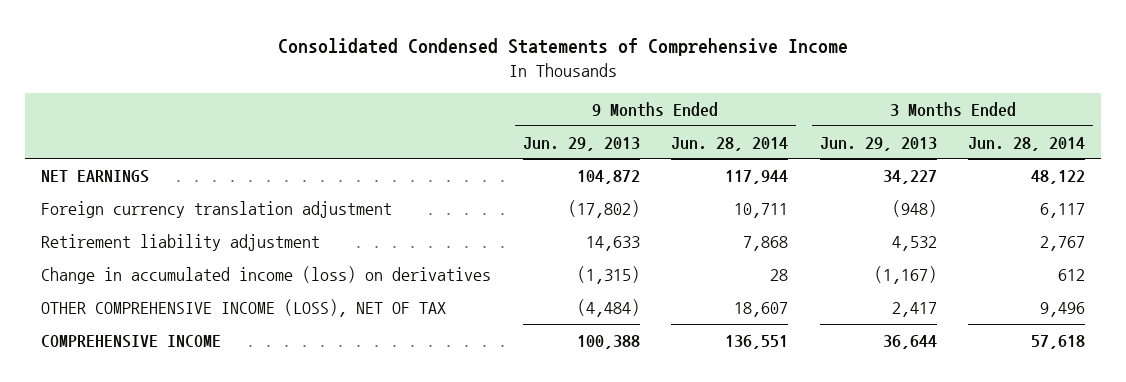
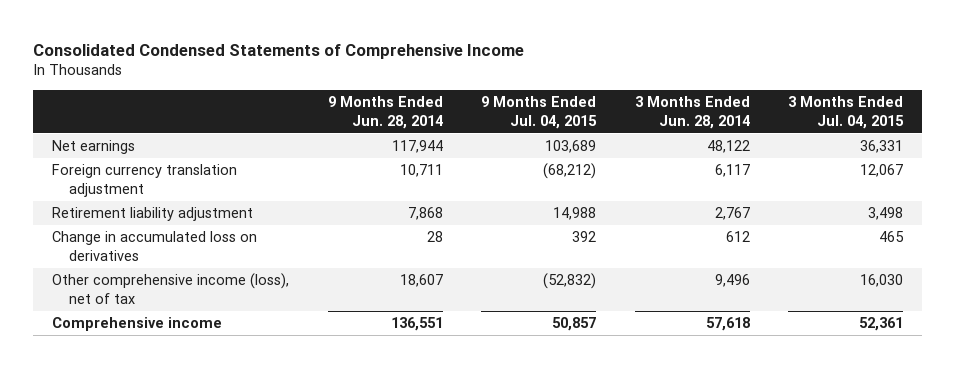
- | 9 Months Ended Jun. 29, 2013 | 9 Months Ended Jun. 28, 2014 | 3 Months Ended Jun. 29, 2013 | 3 Months Ended Jun. 28, 2014
+ | 9 Months Ended Jun. 28, 2014 | 9 Months Ended Jul. 04, 2015 | 3 Months Ended Jun. 28, 2014 | 3 Months Ended Jul. 04, 2015
- NET EARNINGS | 104,872 | 117,944 | 34,227 | 48,122
+ Net earnings | 117,944 | 103,689 | 48,122 | 36,331
- Change in accumulated income (loss) on derivatives | (1,315) | 28 | (1,167) | 612
- OTHER COMPREHENSIVE INCOME (LOSS), NET OF TAX | (4,484) | 18,607 | 2,417 | 9,496
- COMPREHENSIVE INCOME | 100,388 | 136,551 | 36,644 | 57,618
+ Change in accumulated loss on derivatives | 28 | 392 | 612 | 465
+ Other comprehensive income (loss), net of tax | 18,607 | (52,832) | 9,496 | 16,030
+ Comprehensive income | 136,551 | 50,857 | 57,618 | 52,361

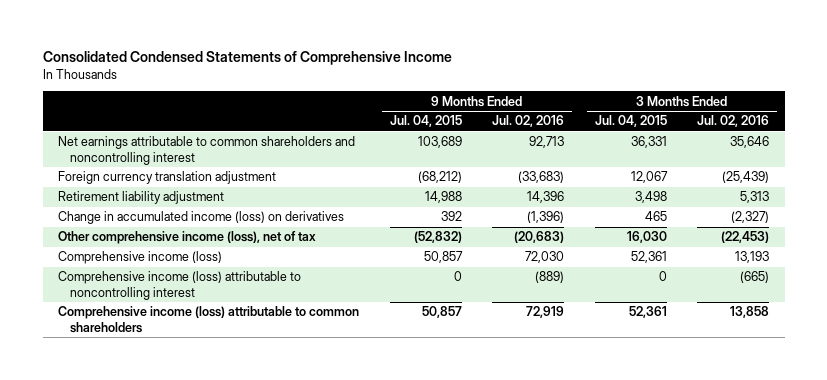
- | 9 Months Ended Jun. 28, 2014 | 9 Months Ended Jul. 04, 2015 | 3 Months Ended Jun. 28, 2014 | 3 Months Ended Jul. 04, 2015
+ | 9 Months Ended Jul. 04, 2015 | 9 Months Ended Jul. 02, 2016 | 3 Months Ended Jul. 04, 2015 | 3 Months Ended Jul. 02, 2016
- Net earnings | 117,944 | 103,689 | 48,122 | 36,331
+ Net earnings attributable to common shareholders and noncontrolling interest | 103,689 | 92,713 | 36,331 | 35,646
- Change in accumulated loss on derivatives | 28 | 392 | 612 | 465
+ Change in accumulated income (loss) on derivatives | 392 | (1,396) | 465 | (2,327)
- Comprehensive income | 136,551 | 50,857 | 57,618 | 52,361
+ Comprehensive income (loss) | 50,857 | 72,030 | 52,361 | 13,193
+ Comprehensive income (loss) attributable to noncontrolling interest | 0 | (889) | 0 | (665)
+ Comprehensive income (loss) attributable to common shareholders | 50,857 | 72,919 | 52,361 | 13,858

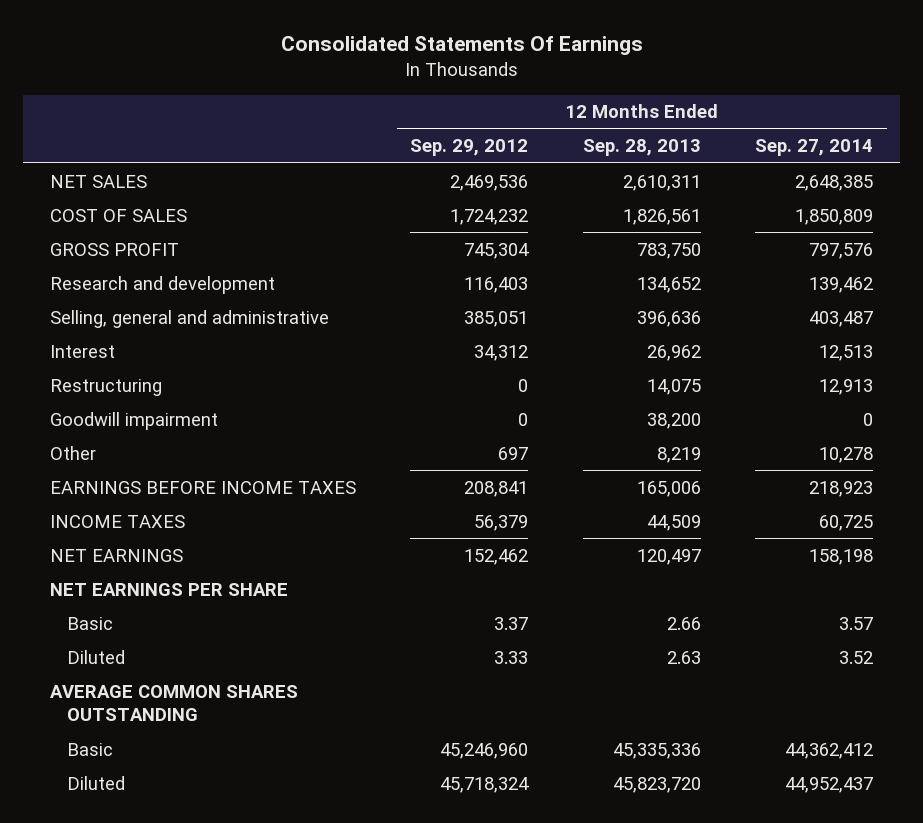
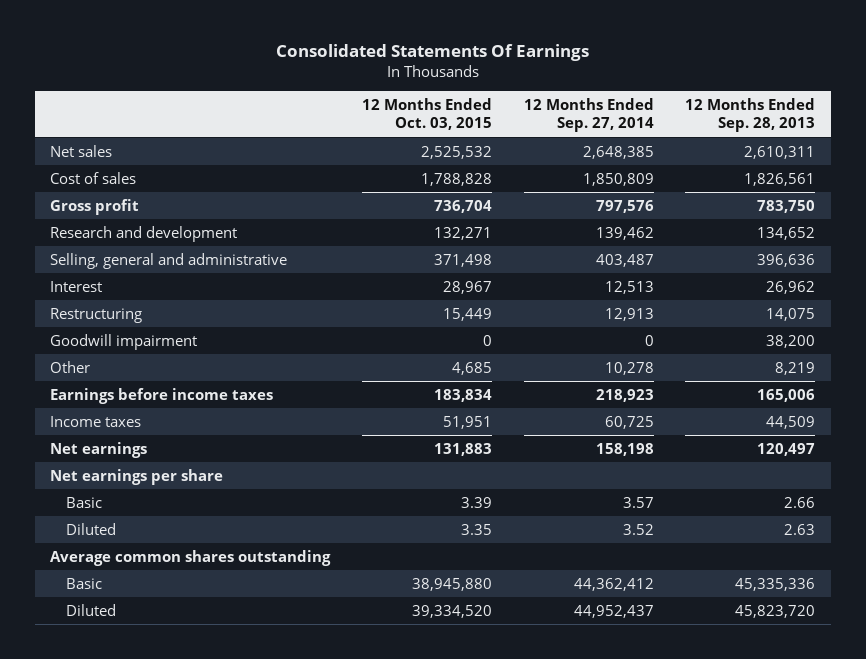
- | 12 Months Ended Sep. 29, 2012 | 12 Months Ended Sep. 28, 2013 | 12 Months Ended Sep. 27, 2014
+ | 12 Months Ended Oct. 03, 2015 | 12 Months Ended Sep. 27, 2014 | 12 Months Ended Sep. 28, 2013
- NET SALES | 2,469,536 | 2,610,311 | 2,648,385
- COST OF SALES | 1,724,232 | 1,826,561 | 1,850,809
- GROSS PROFIT | 745,304 | 783,750 | 797,576
+ Net sales | 2,525,532 | 2,648,385 | 2,610,311
+ Cost of sales | 1,788,828 | 1,850,809 | 1,826,561
+ Gross profit | 736,704 | 797,576 | 783,750
- EARNINGS BEFORE INCOME TAXES | 208,841 | 165,006 | 218,923
- INCOME TAXES | 56,379 | 44,509 | 60,725
- NET EARNINGS | 152,462 | 120,497 | 158,198
- NET EARNINGS PER SHARE
+ Earnings before income taxes | 183,834 | 218,923 | 165,006
+ Income taxes | 51,951 | 60,725 | 44,509
+ Net earnings | 131,883 | 158,198 | 120,497
+ Net earnings per share
- AVERAGE COMMON SHARES OUTSTANDING
+ Average common shares outstanding

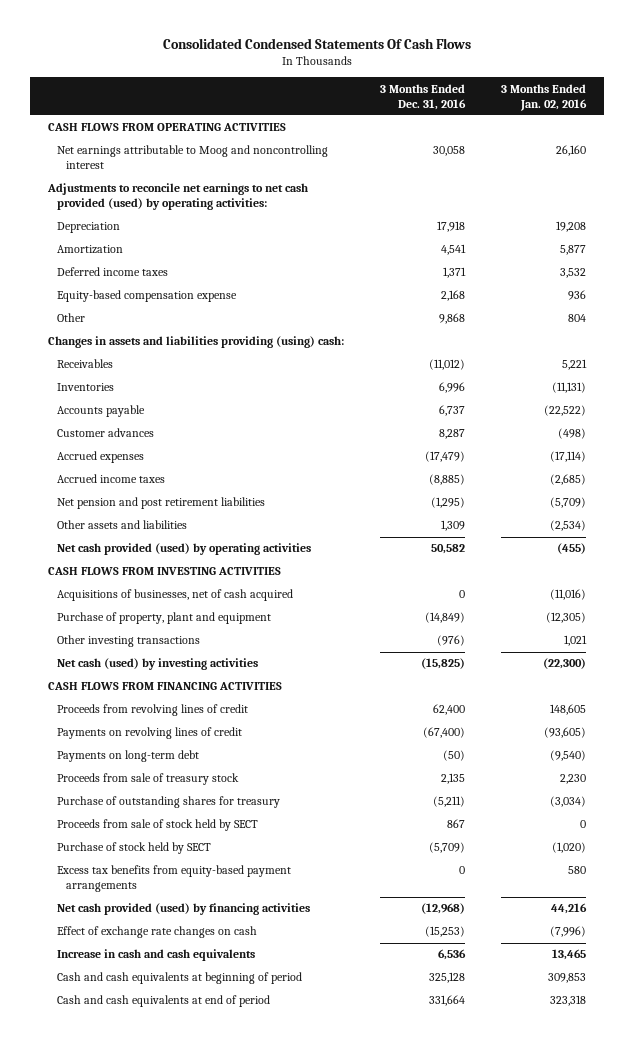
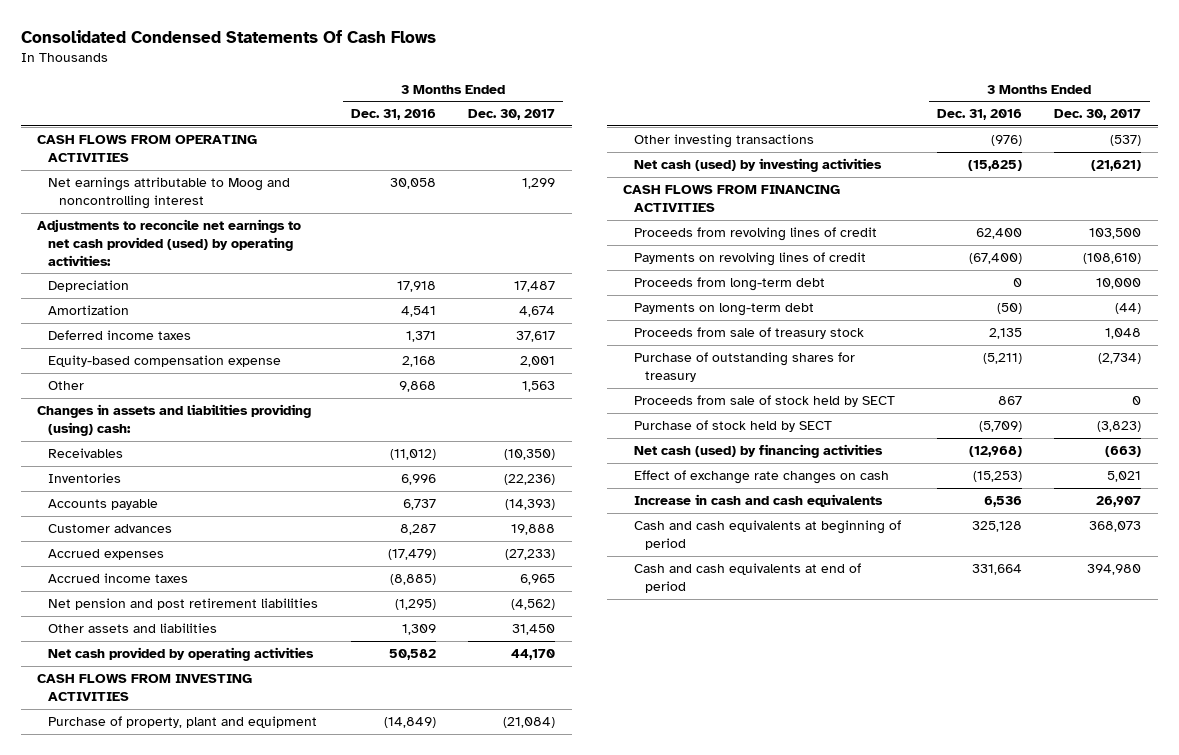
- | 3 Months Ended Dec. 31, 2016 | 3 Months Ended Jan. 02, 2016
+ | 3 Months Ended Dec. 31, 2016 | 3 Months Ended Dec. 30, 2017
- Net cash provided (used) by operating activities | 50,582 | (455)
+ Net cash provided by operating activities | 50,582 | 44,170
- Acquisitions of businesses, net of cash acquired | 0 | (11,016)
+ Proceeds from long-term debt | 0 | 10,000
- Excess tax benefits from equity-based payment arrangements | 0 | 580
- Net cash provided (used) by financing activities | (12,968) | 44,216
+ Net cash (used) by financing activities | (12,968) | (663)

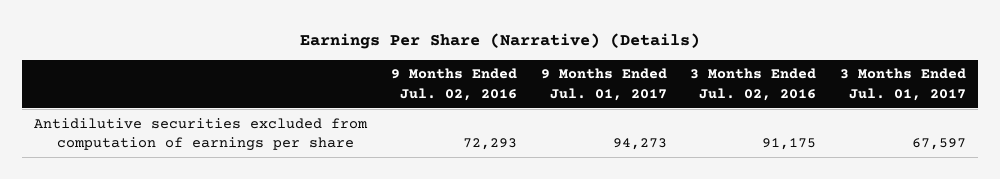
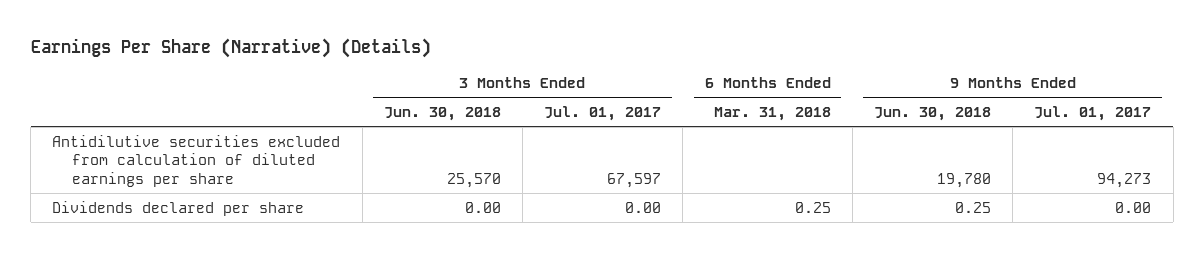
- | 9 Months Ended Jul. 02, 2016 | 9 Months Ended Jul. 01, 2017 | 3 Months Ended Jul. 02, 2016 | 3 Months Ended Jul. 01, 2017
+ | 3 Months Ended Jun. 30, 2018 | 3 Months Ended Jul. 01, 2017 | 6 Months Ended Mar. 31, 2018 | 9 Months Ended Jun. 30, 2018 | 9 Months Ended Jul. 01, 2017
- Antidilutive securities excluded from computation of earnings per share | 72,293 | 94,273 | 91,175 | 67,597
+ Antidilutive securities excluded from calculation of diluted earnings per share | 25,570 | 67,597 | | 19,780 | 94,273
+ Dividends declared per share | 0.00 | 0.00 | 0.25 | 0.25 | 0.00

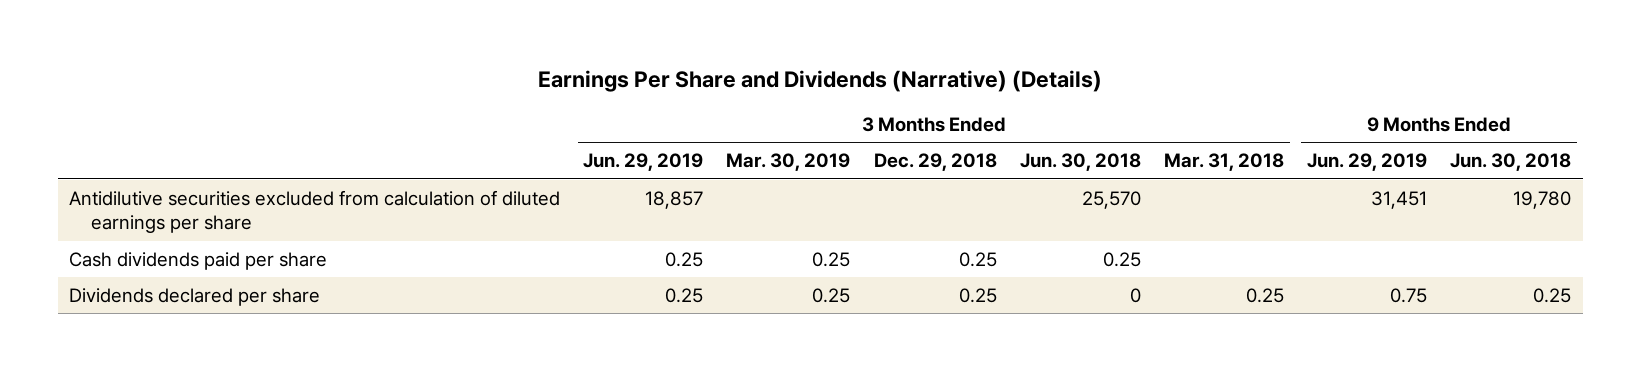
- Earnings Per Share (Narrative) (Details)
+ Earnings Per Share and Dividends (Narrative) (Details)
- | 3 Months Ended Jun. 30, 2018 | 3 Months Ended Jul. 01, 2017 | 6 Months Ended Mar. 31, 2018 | 9 Months Ended Jun. 30, 2018 | 9 Months Ended Jul. 01, 2017
+ | 3 Months Ended Jun. 29, 2019 | 3 Months Ended Mar. 30, 2019 | 3 Months Ended Dec. 29, 2018 | 3 Months Ended Jun. 30, 2018 | 3 Months Ended Mar. 31, 2018 | 9 Months Ended Jun. 29, 2019 | 9 Months Ended Jun. 30, 2018
- Dividends declared per share | 0.00 | 0.00 | 0.25 | 0.25 | 0.00
+ Cash dividends paid per share | 0.25 | 0.25 | 0.25 | 0.25 | | |
+ Dividends declared per share | 0.25 | 0.25 | 0.25 | 0 | 0.25 | 0.75 | 0.25

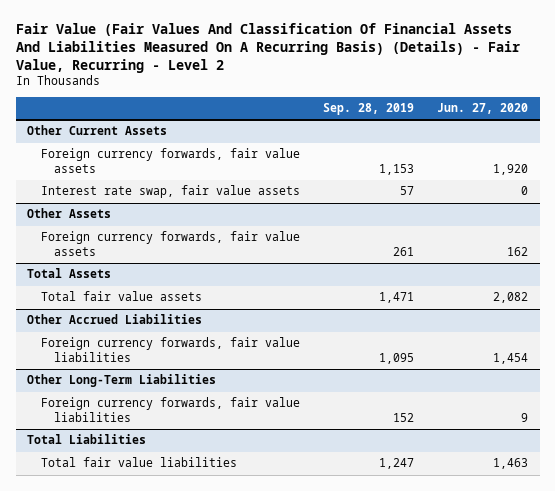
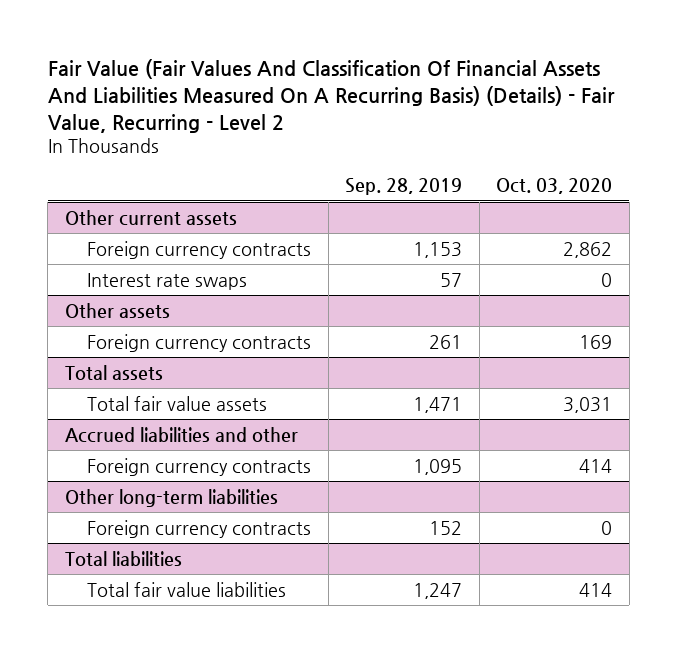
- | Sep. 28, 2019 | Jun. 27, 2020
+ | Sep. 28, 2019 | Oct. 03, 2020
- Other Current Assets
- Foreign currency forwards, fair value assets | 1,153 | 1,920
- Interest rate swap, fair value assets | 57 | 0
- Other Assets
- Foreign currency forwards, fair value assets | 261 | 162
- Total Assets
+ Other current assets
+ Foreign currency contracts | 1,153 | 2,862
+ Interest rate swaps | 57 | 0
+ Other assets
+ Foreign currency contracts | 261 | 169
+ Total assets
- Other Accrued Liabilities
- Foreign currency forwards, fair value liabilities | 1,095 | 1,454
- Other Long-Term Liabilities
- Foreign currency forwards, fair value liabilities | 152 | 9
- Total Liabilities
+ Accrued liabilities and other
+ Foreign currency contracts | 1,095 | 414
+ Other long-term liabilities
+ Foreign currency contracts | 152 | 0
+ Total liabilities

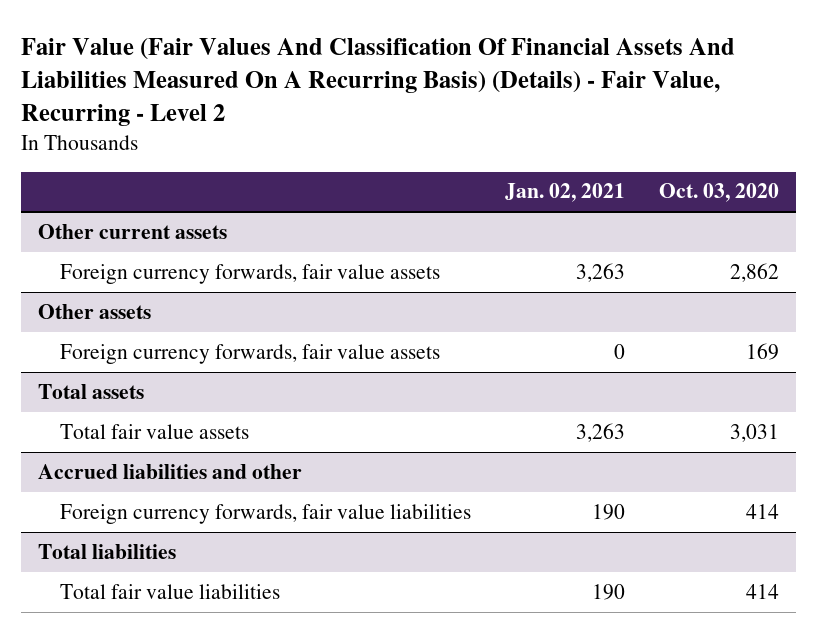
- | Sep. 28, 2019 | Oct. 03, 2020
+ | Jan. 02, 2021 | Oct. 03, 2020
@ Other current assets
- Foreign currency contracts | 1,153 | 2,862
- Interest rate swaps | 57 | 0
+ Foreign currency forwards, fair value assets | 3,263 | 2,862
@ Other assets
- Foreign currency contracts | 261 | 169
+ Foreign currency forwards, fair value assets | 0 | 169
@ Accrued liabilities and other
- Foreign currency contracts | 1,095 | 414
- Other long-term liabilities
- Foreign currency contracts | 152 | 0
@ Accrued liabilities and other
+ Foreign currency forwards, fair value liabilities | 190 | 414

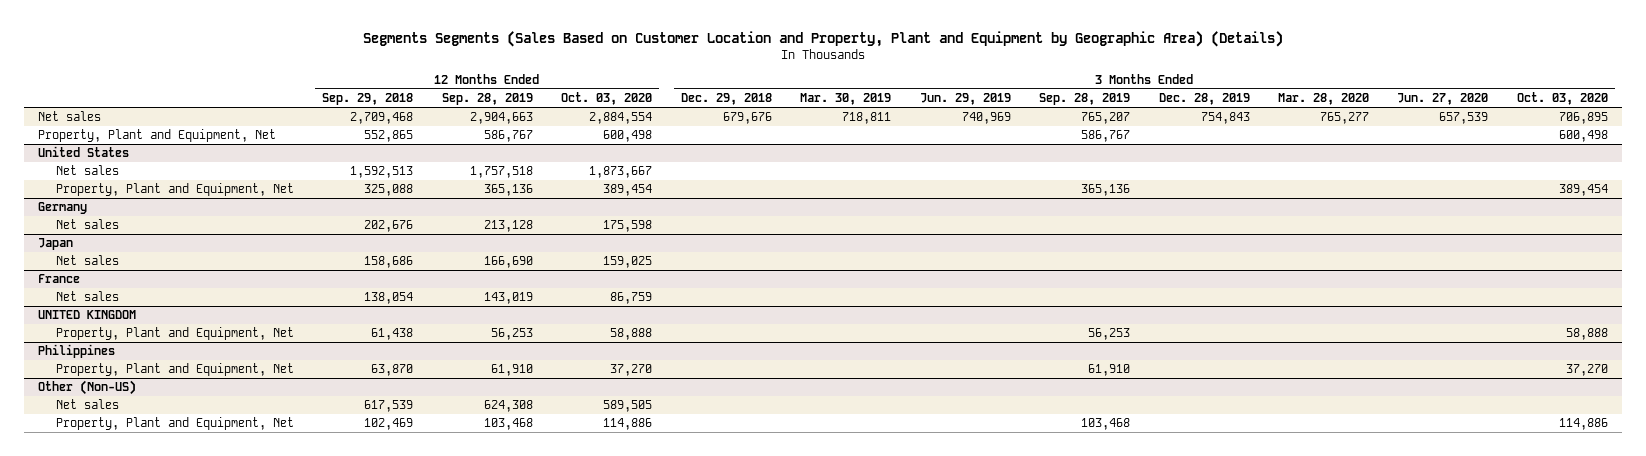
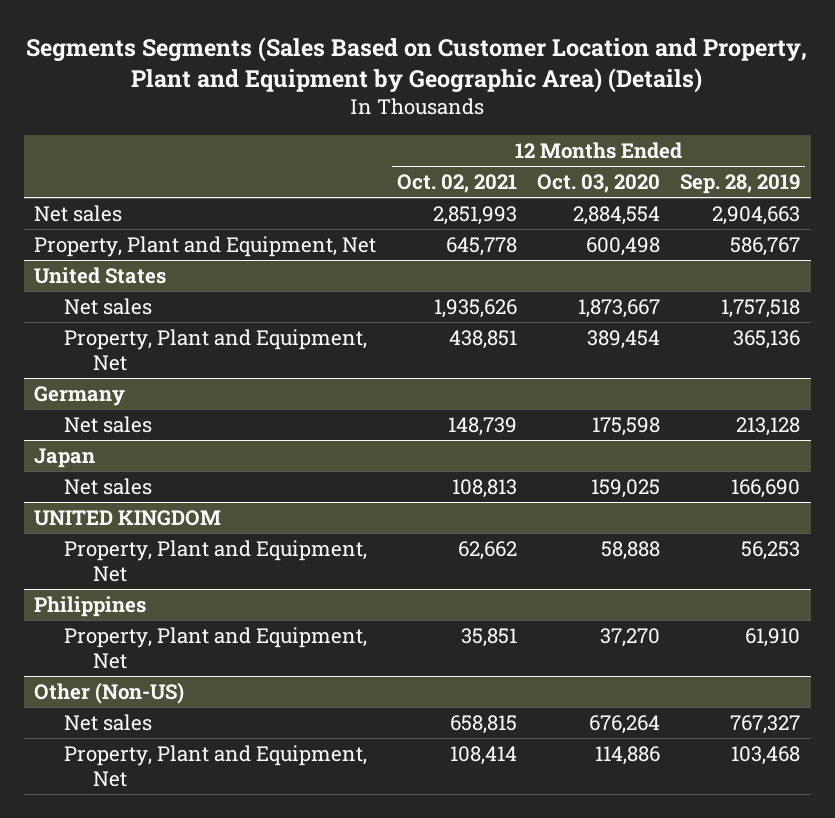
- | 12 Months Ended Sep. 29, 2018 | 12 Months Ended Sep. 28, 2019 | 12 Months Ended Oct. 03, 2020 | 3 Months Ended Dec. 29, 2018 | 3 Months Ended Mar. 30, 2019 | 3 Months Ended Jun. 29, 2019 | 3 Months Ended Sep. 28, 2019 | 3 Months Ended Dec. 28, 2019 | 3 Months Ended Mar. 28, 2020 | 3 Months Ended Jun. 27, 2020 | 3 Months Ended Oct. 03, 2020
+ | 12 Months Ended Oct. 02, 2021 | 12 Months Ended Oct. 03, 2020 | 12 Months Ended Sep. 28, 2019
- France
- Net sales | 138,054 | 143,019 | 86,759 | | | | | | | |
@ Other (Non-US)
- Net sales | 617,539 | 624,308 | 589,505 | | | | | | | |
+ Net sales | 658,815 | 676,264 | 767,327

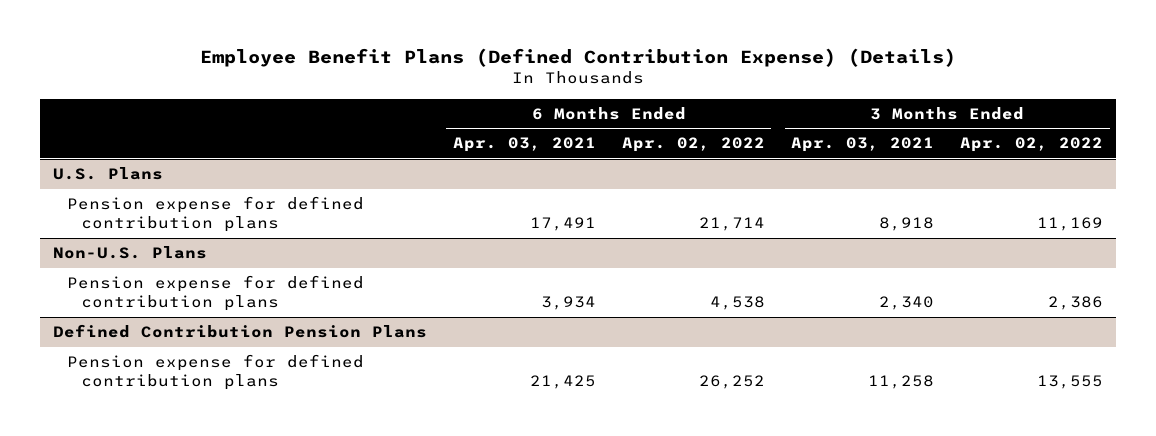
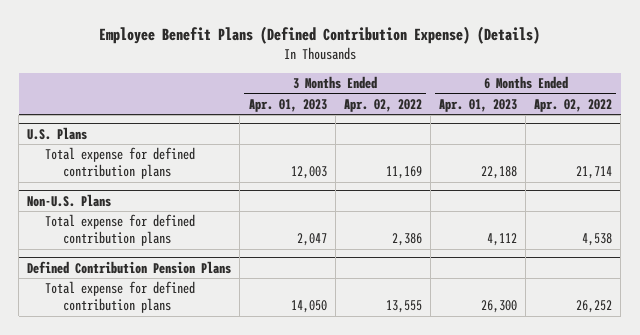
- | 6 Months Ended Apr. 03, 2021 | 6 Months Ended Apr. 02, 2022 | 3 Months Ended Apr. 03, 2021 | 3 Months Ended Apr. 02, 2022
+ | 3 Months Ended Apr. 01, 2023 | 3 Months Ended Apr. 02, 2022 | 6 Months Ended Apr. 01, 2023 | 6 Months Ended Apr. 02, 2022
@ U.S. Plans
- Pension expense for defined contribution plans | 17,491 | 21,714 | 8,918 | 11,169
+ Total expense for defined contribution plans | 12,003 | 11,169 | 22,188 | 21,714
@ Non-U.S. Plans
- Pension expense for defined contribution plans | 3,934 | 4,538 | 2,340 | 2,386
+ Total expense for defined contribution plans | 2,047 | 2,386 | 4,112 | 4,538
@ Defined Contribution Pension Plans
- Pension expense for defined contribution plans | 21,425 | 26,252 | 11,258 | 13,555
+ Total expense for defined contribution plans | 14,050 | 13,555 | 26,300 | 26,252

